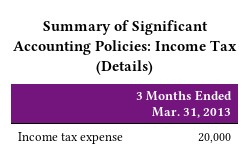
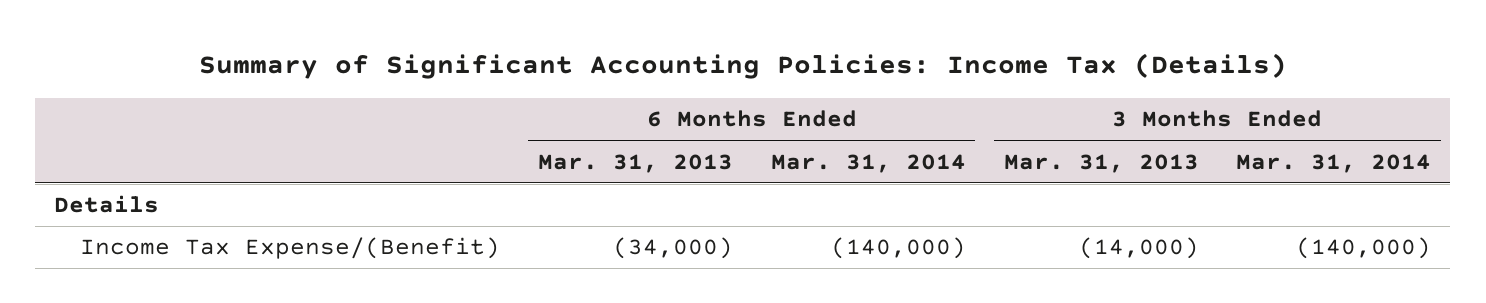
- | 3 Months Ended Mar. 31, 2013
+ | 6 Months Ended Mar. 31, 2013 | 6 Months Ended Mar. 31, 2014 | 3 Months Ended Mar. 31, 2013 | 3 Months Ended Mar. 31, 2014
- Income tax expense | 20,000
+ Details
+ Income Tax Expense/(Benefit) | (34,000) | (140,000) | (14,000) | (140,000)

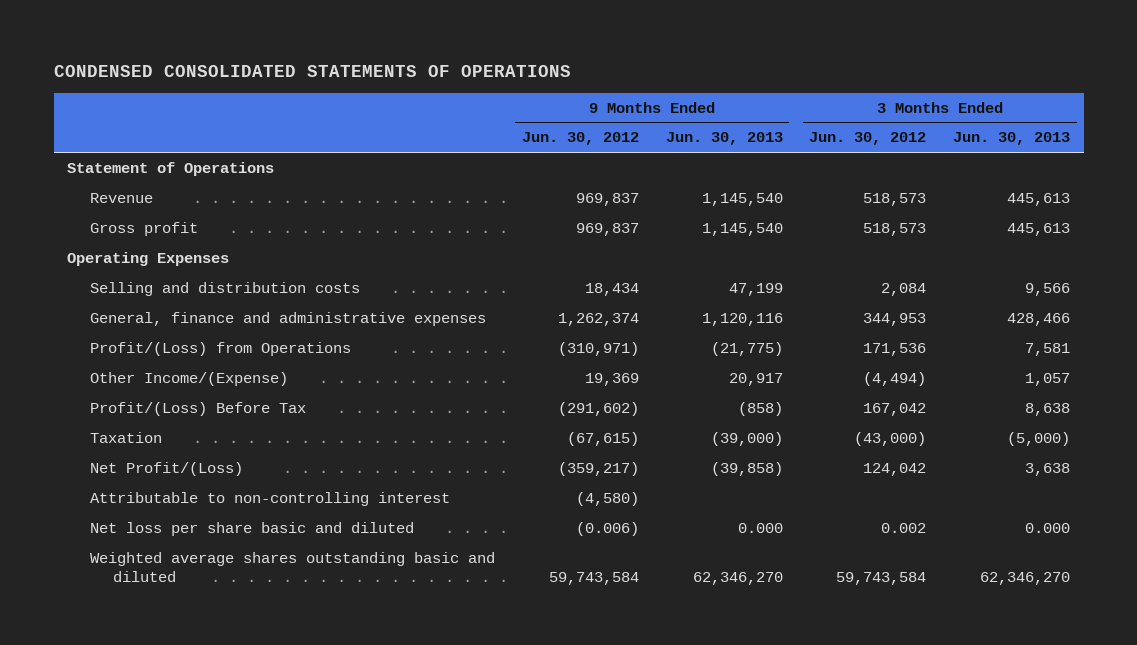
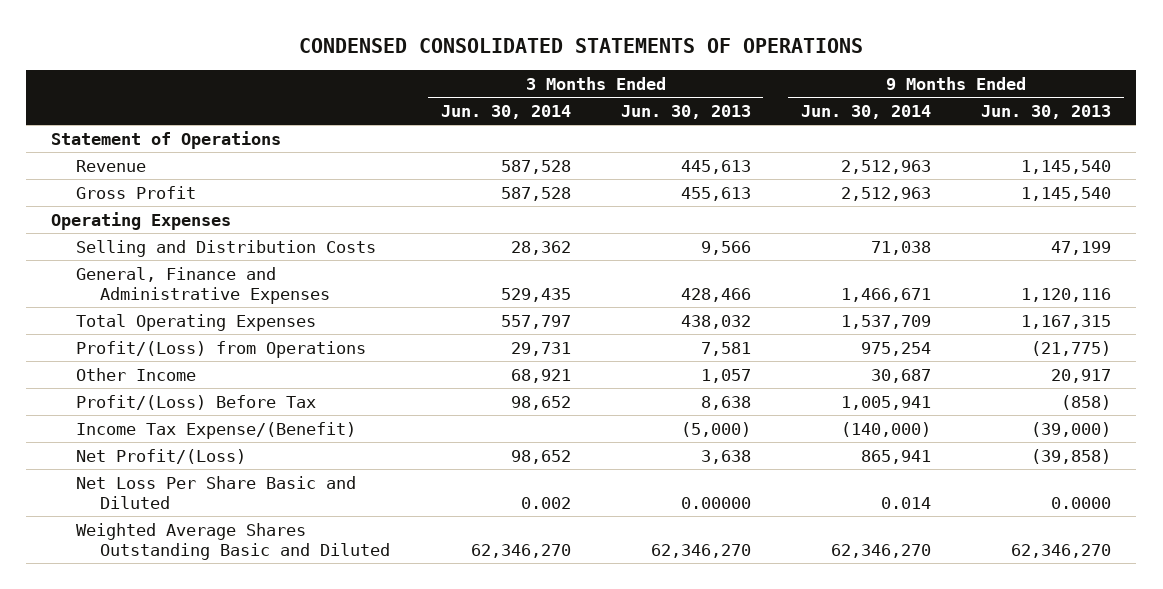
- | 9 Months Ended Jun. 30, 2012 | 9 Months Ended Jun. 30, 2013 | 3 Months Ended Jun. 30, 2012 | 3 Months Ended Jun. 30, 2013
+ | 3 Months Ended Jun. 30, 2014 | 3 Months Ended Jun. 30, 2013 | 9 Months Ended Jun. 30, 2014 | 9 Months Ended Jun. 30, 2013
- Gross profit | 969,837 | 1,145,540 | 518,573 | 445,613
+ Gross Profit | 587,528 | 455,613 | 2,512,963 | 1,145,540
- Selling and distribution costs | 18,434 | 47,199 | 2,084 | 9,566
- General, finance and administrative expenses | 1,262,374 | 1,120,116 | 344,953 | 428,466
+ Selling and Distribution Costs | 28,362 | 9,566 | 71,038 | 47,199
+ General, Finance and Administrative Expenses | 529,435 | 428,466 | 1,466,671 | 1,120,116
+ Total Operating Expenses | 557,797 | 438,032 | 1,537,709 | 1,167,315
- Other Income/(Expense) | 19,369 | 20,917 | (4,494) | 1,057
+ Other Income | 68,921 | 1,057 | 30,687 | 20,917
- Taxation | (67,615) | (39,000) | (43,000) | (5,000)
+ Income Tax Expense/(Benefit) | | (5,000) | (140,000) | (39,000)
- Attributable to non-controlling interest | (4,580) | | |
- Net loss per share basic and diluted | (0.006) | 0.000 | 0.002 | 0.000
- Weighted average shares outstanding basic and diluted | 59,743,584 | 62,346,270 | 59,743,584 | 62,346,270
+ Net Loss Per Share Basic and Diluted | 0.002 | 0.00000 | 0.014 | 0.0000
+ Weighted Average Shares Outstanding Basic and Diluted | 62,346,270 | 62,346,270 | 62,346,270 | 62,346,270

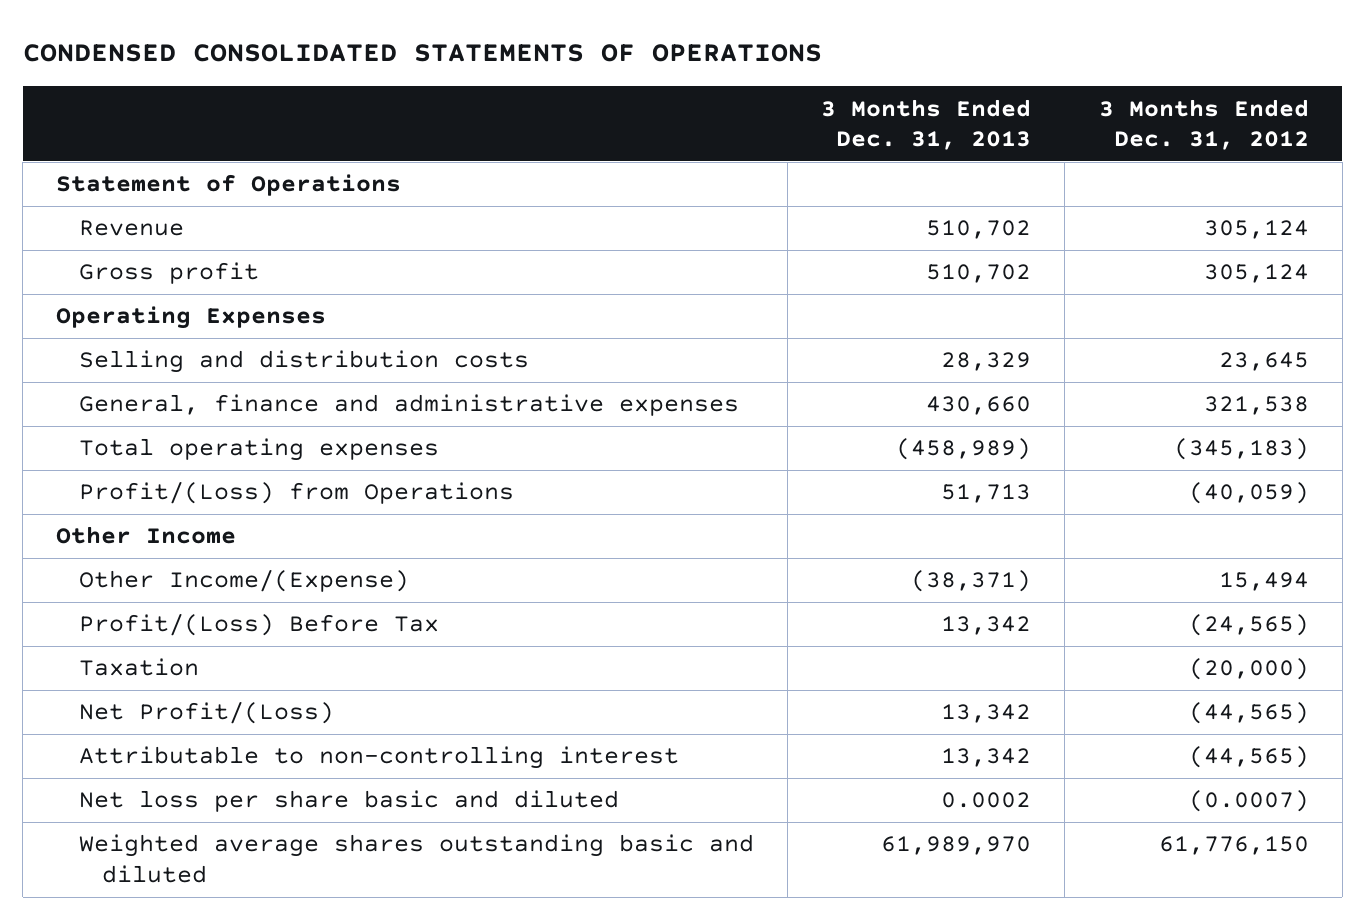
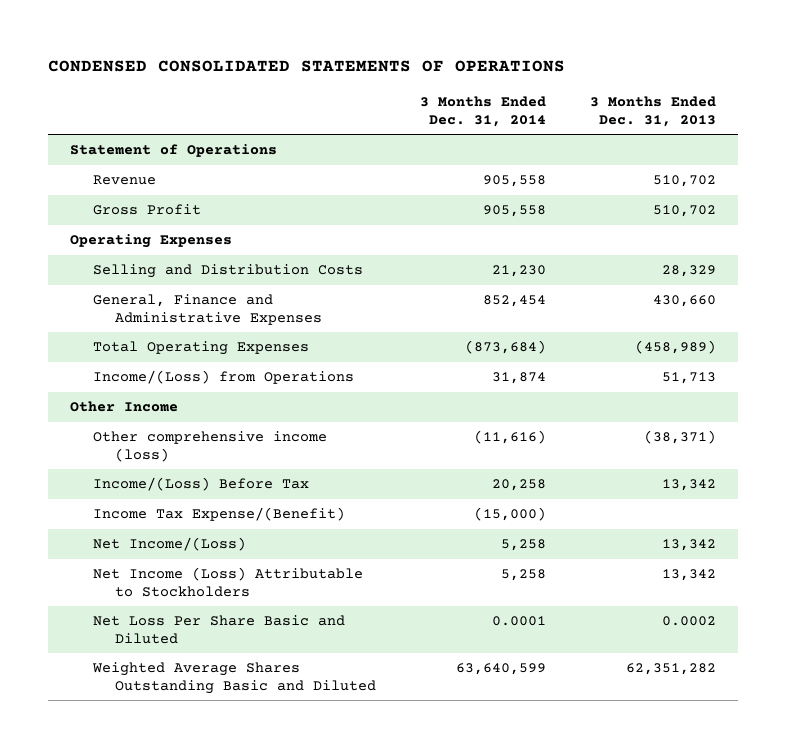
- | 3 Months Ended Dec. 31, 2013 | 3 Months Ended Dec. 31, 2012
+ | 3 Months Ended Dec. 31, 2014 | 3 Months Ended Dec. 31, 2013
- Gross profit | 510,702 | 305,124
+ Gross Profit | 905,558 | 510,702
- Selling and distribution costs | 28,329 | 23,645
- General, finance and administrative expenses | 430,660 | 321,538
- Total operating expenses | (458,989) | (345,183)
- Profit/(Loss) from Operations | 51,713 | (40,059)
+ Selling and Distribution Costs | 21,230 | 28,329
+ General, Finance and Administrative Expenses | 852,454 | 430,660
+ Total Operating Expenses | (873,684) | (458,989)
+ Income/(Loss) from Operations | 31,874 | 51,713
- Other Income/(Expense) | (38,371) | 15,494
- Profit/(Loss) Before Tax | 13,342 | (24,565)
- Taxation | | (20,000)
- Net Profit/(Loss) | 13,342 | (44,565)
- Attributable to non-controlling interest | 13,342 | (44,565)
- Net loss per share basic and diluted | 0.0002 | (0.0007)
- Weighted average shares outstanding basic and diluted | 61,989,970 | 61,776,150
+ Other comprehensive income (loss) | (11,616) | (38,371)
+ Income/(Loss) Before Tax | 20,258 | 13,342
+ Income Tax Expense/(Benefit) | (15,000) |
+ Net Income/(Loss) | 5,258 | 13,342
+ Net Income (Loss) Attributable to Stockholders | 5,258 | 13,342
+ Net Loss Per Share Basic and Diluted | 0.0001 | 0.0002
+ Weighted Average Shares Outstanding Basic and Diluted | 63,640,599 | 62,351,282

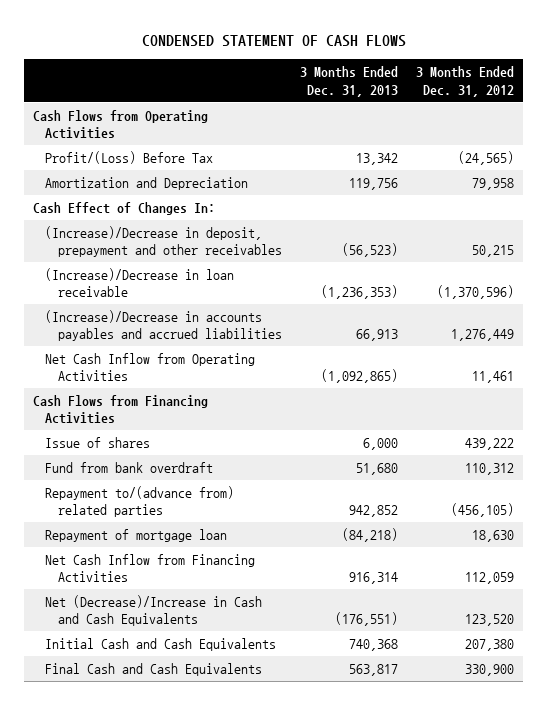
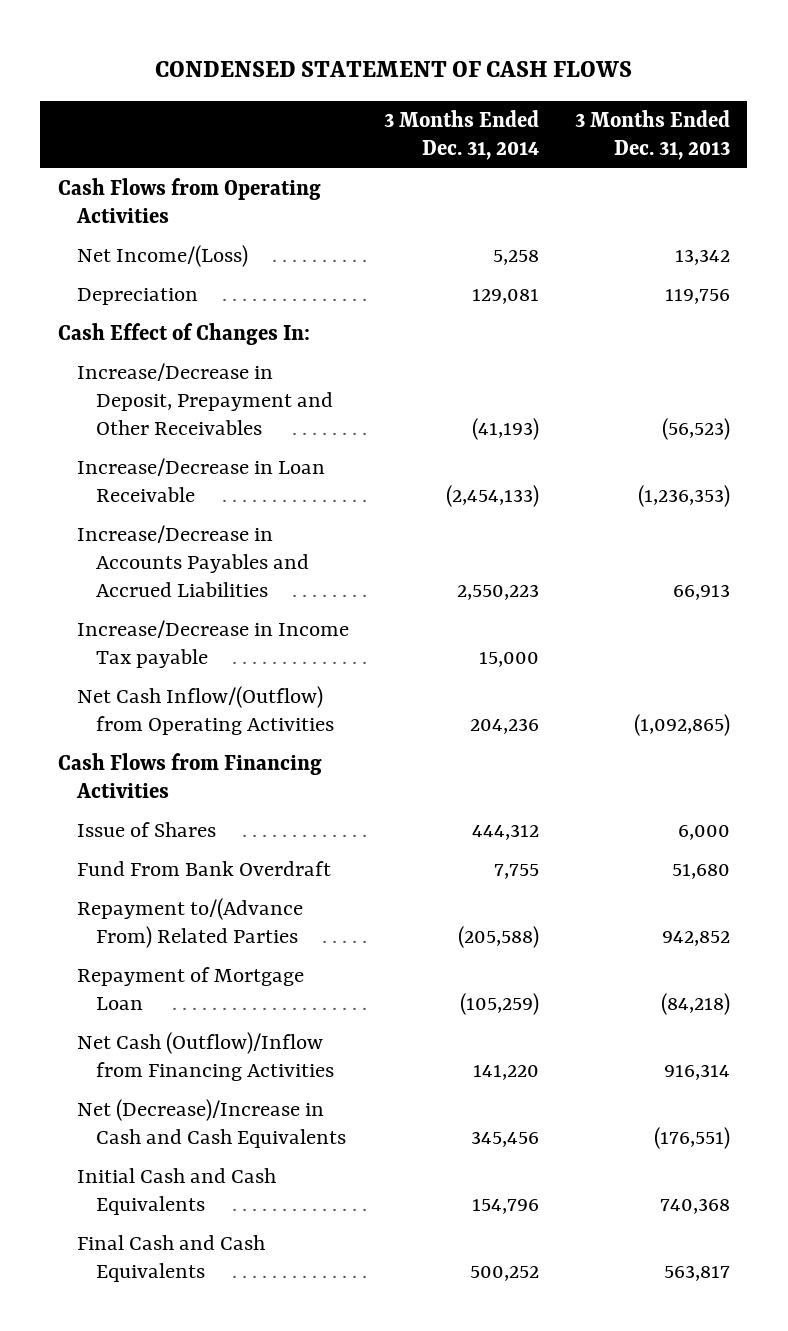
- | 3 Months Ended Dec. 31, 2013 | 3 Months Ended Dec. 31, 2012
+ | 3 Months Ended Dec. 31, 2014 | 3 Months Ended Dec. 31, 2013
- Profit/(Loss) Before Tax | 13,342 | (24,565)
- Amortization and Depreciation | 119,756 | 79,958
+ Net Income/(Loss) | 5,258 | 13,342
+ Depreciation | 129,081 | 119,756
- (Increase)/Decrease in deposit, prepayment and other receivables | (56,523) | 50,215
- (Increase)/Decrease in loan receivable | (1,236,353) | (1,370,596)
- (Increase)/Decrease in accounts payables and accrued liabilities | 66,913 | 1,276,449
- Net Cash Inflow from Operating Activities | (1,092,865) | 11,461
+ Increase/Decrease in Deposit, Prepayment and Other Receivables | (41,193) | (56,523)
+ Increase/Decrease in Loan Receivable | (2,454,133) | (1,236,353)
+ Increase/Decrease in Accounts Payables and Accrued Liabilities | 2,550,223 | 66,913
+ Increase/Decrease in Income Tax payable | 15,000 |
+ Net Cash Inflow/(Outflow) from Operating Activities | 204,236 | (1,092,865)
- Issue of shares | 6,000 | 439,222
- Fund from bank overdraft | 51,680 | 110,312
- Repayment to/(advance from) related parties | 942,852 | (456,105)
- Repayment of mortgage loan | (84,218) | 18,630
- Net Cash Inflow from Financing Activities | 916,314 | 112,059
+ Issue of Shares | 444,312 | 6,000
+ Fund From Bank Overdraft | 7,755 | 51,680
+ Repayment to/(Advance From) Related Parties | (205,588) | 942,852
+ Repayment of Mortgage Loan | (105,259) | (84,218)
+ Net Cash (Outflow)/Inflow from Financing Activities | 141,220 | 916,314

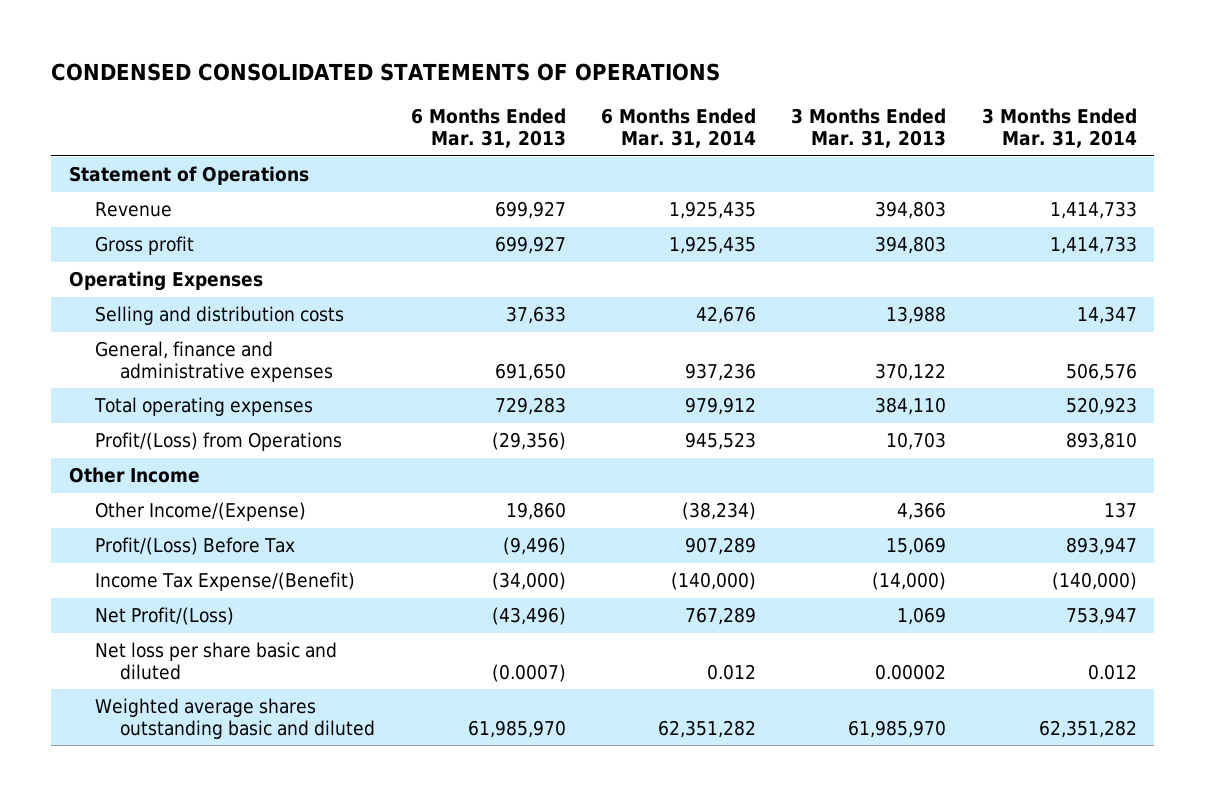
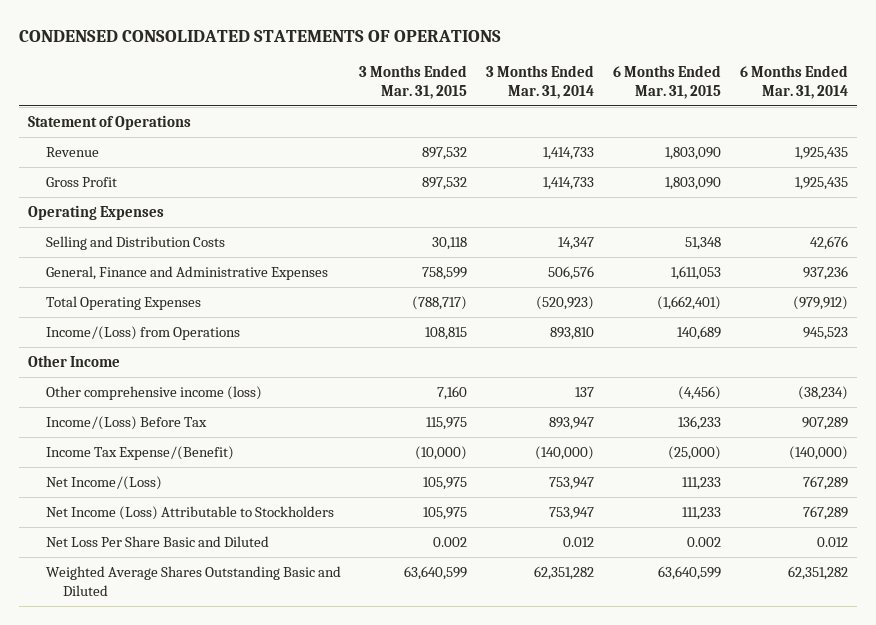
- | 6 Months Ended Mar. 31, 2013 | 6 Months Ended Mar. 31, 2014 | 3 Months Ended Mar. 31, 2013 | 3 Months Ended Mar. 31, 2014
+ | 3 Months Ended Mar. 31, 2015 | 3 Months Ended Mar. 31, 2014 | 6 Months Ended Mar. 31, 2015 | 6 Months Ended Mar. 31, 2014
- Gross profit | 699,927 | 1,925,435 | 394,803 | 1,414,733
+ Gross Profit | 897,532 | 1,414,733 | 1,803,090 | 1,925,435
- Selling and distribution costs | 37,633 | 42,676 | 13,988 | 14,347
- General, finance and administrative expenses | 691,650 | 937,236 | 370,122 | 506,576
- Total operating expenses | 729,283 | 979,912 | 384,110 | 520,923
- Profit/(Loss) from Operations | (29,356) | 945,523 | 10,703 | 893,810
+ Selling and Distribution Costs | 30,118 | 14,347 | 51,348 | 42,676
+ General, Finance and Administrative Expenses | 758,599 | 506,576 | 1,611,053 | 937,236
+ Total Operating Expenses | (788,717) | (520,923) | (1,662,401) | (979,912)
+ Income/(Loss) from Operations | 108,815 | 893,810 | 140,689 | 945,523
- Other Income/(Expense) | 19,860 | (38,234) | 4,366 | 137
- Profit/(Loss) Before Tax | (9,496) | 907,289 | 15,069 | 893,947
+ Other comprehensive income (loss) | 7,160 | 137 | (4,456) | (38,234)
+ Income/(Loss) Before Tax | 115,975 | 893,947 | 136,233 | 907,289
- Net Profit/(Loss) | (43,496) | 767,289 | 1,069 | 753,947
- Net loss per share basic and diluted | (0.0007) | 0.012 | 0.00002 | 0.012
- Weighted average shares outstanding basic and diluted | 61,985,970 | 62,351,282 | 61,985,970 | 62,351,282
+ Net Income/(Loss) | 105,975 | 753,947 | 111,233 | 767,289
+ Net Income (Loss) Attributable to Stockholders | 105,975 | 753,947 | 111,233 | 767,289
+ Net Loss Per Share Basic and Diluted | 0.002 | 0.012 | 0.002 | 0.012
+ Weighted Average Shares Outstanding Basic and Diluted | 63,640,599 | 62,351,282 | 63,640,599 | 62,351,282

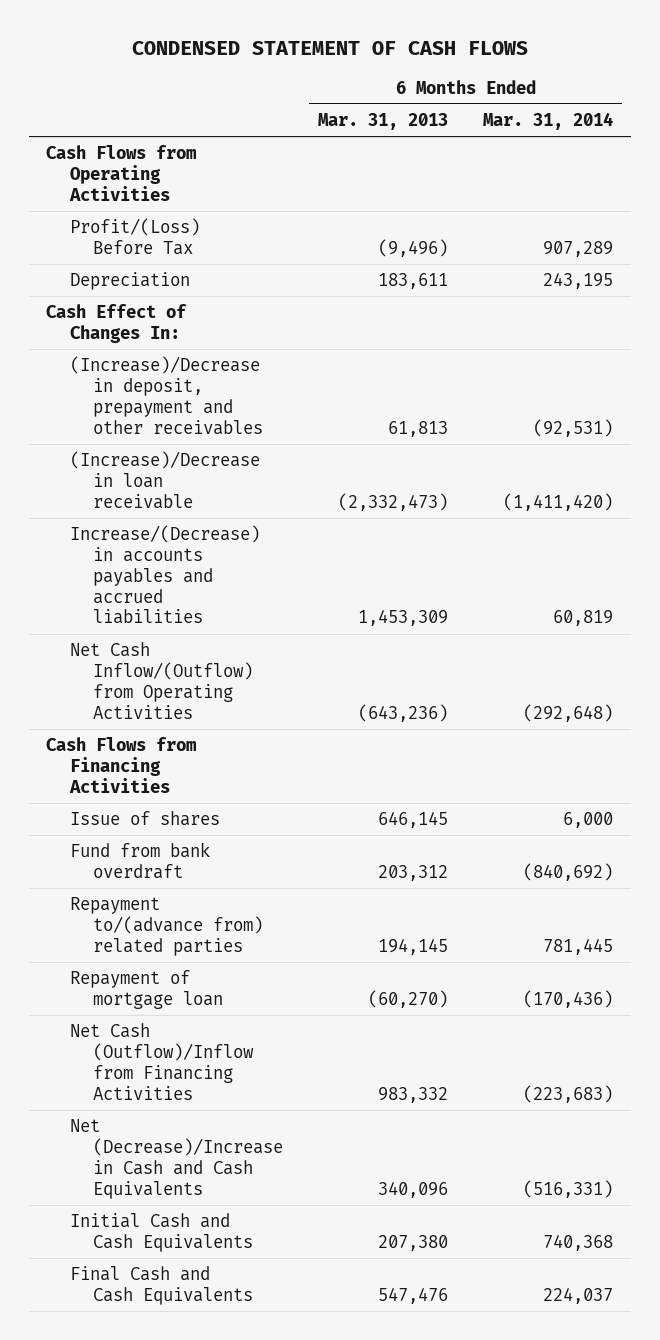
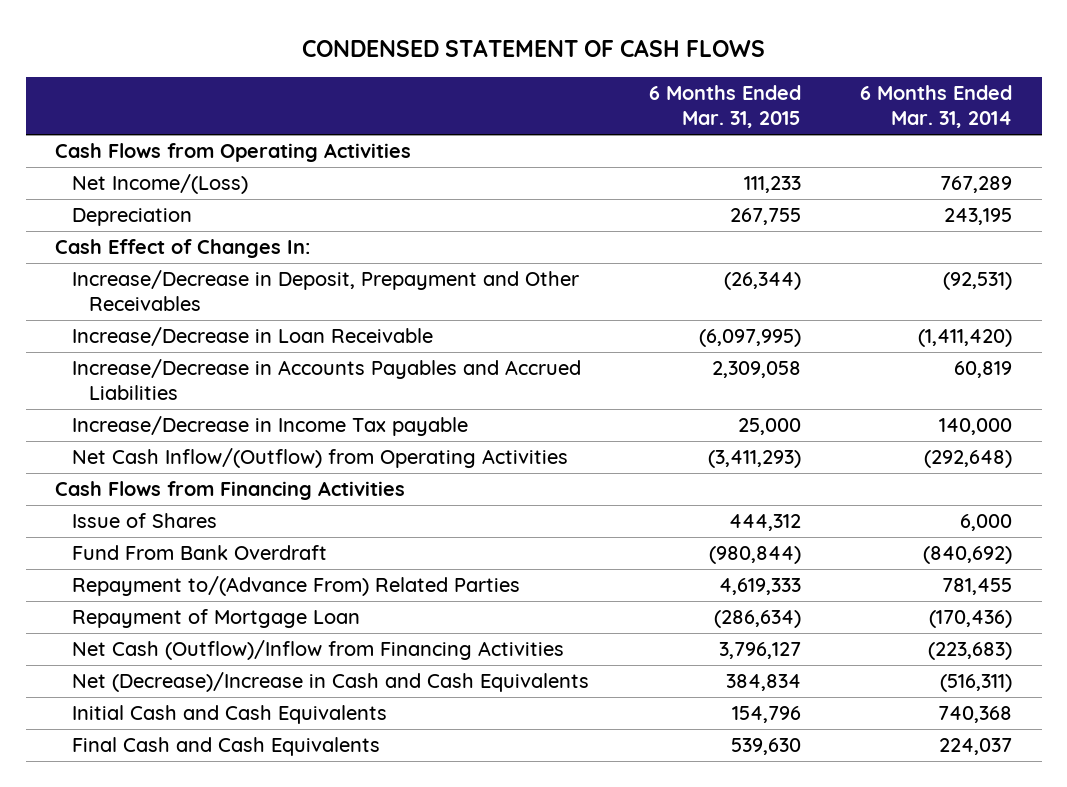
- | 6 Months Ended Mar. 31, 2013 | 6 Months Ended Mar. 31, 2014
+ | 6 Months Ended Mar. 31, 2015 | 6 Months Ended Mar. 31, 2014
- Profit/(Loss) Before Tax | (9,496) | 907,289
+ Net Income/(Loss) | 111,233 | 767,289
- (Increase)/Decrease in deposit, prepayment and other receivables | 61,813 | (92,531)
- (Increase)/Decrease in loan receivable | (2,332,473) | (1,411,420)
- Increase/(Decrease) in accounts payables and accrued liabilities | 1,453,309 | 60,819
+ Increase/Decrease in Deposit, Prepayment and Other Receivables | (26,344) | (92,531)
+ Increase/Decrease in Loan Receivable | (6,097,995) | (1,411,420)
+ Increase/Decrease in Accounts Payables and Accrued Liabilities | 2,309,058 | 60,819
+ Increase/Decrease in Income Tax payable | 25,000 | 140,000
- Issue of shares | 646,145 | 6,000
- Fund from bank overdraft | 203,312 | (840,692)
- Repayment to/(advance from) related parties | 194,145 | 781,445
- Repayment of mortgage loan | (60,270) | (170,436)
+ Issue of Shares | 444,312 | 6,000
+ Fund From Bank Overdraft | (980,844) | (840,692)
+ Repayment to/(Advance From) Related Parties | 4,619,333 | 781,455
+ Repayment of Mortgage Loan | (286,634) | (170,436)
- Net (Decrease)/Increase in Cash and Cash Equivalents | 340,096 | (516,331)
+ Net (Decrease)/Increase in Cash and Cash Equivalents | 384,834 | (516,311)

